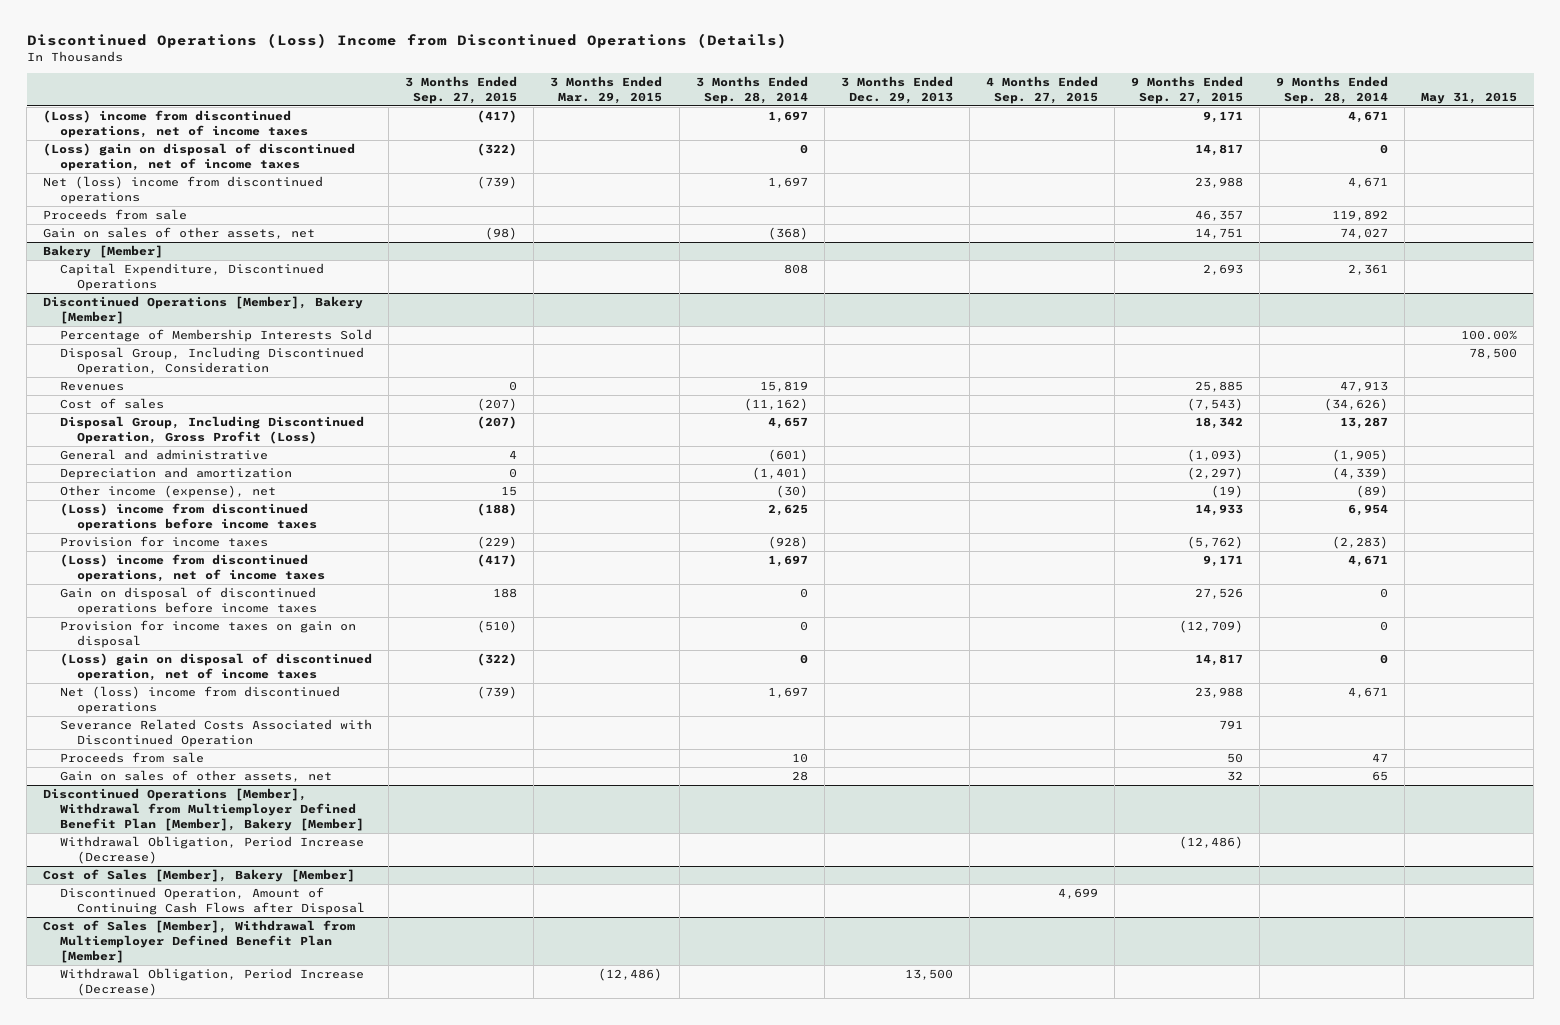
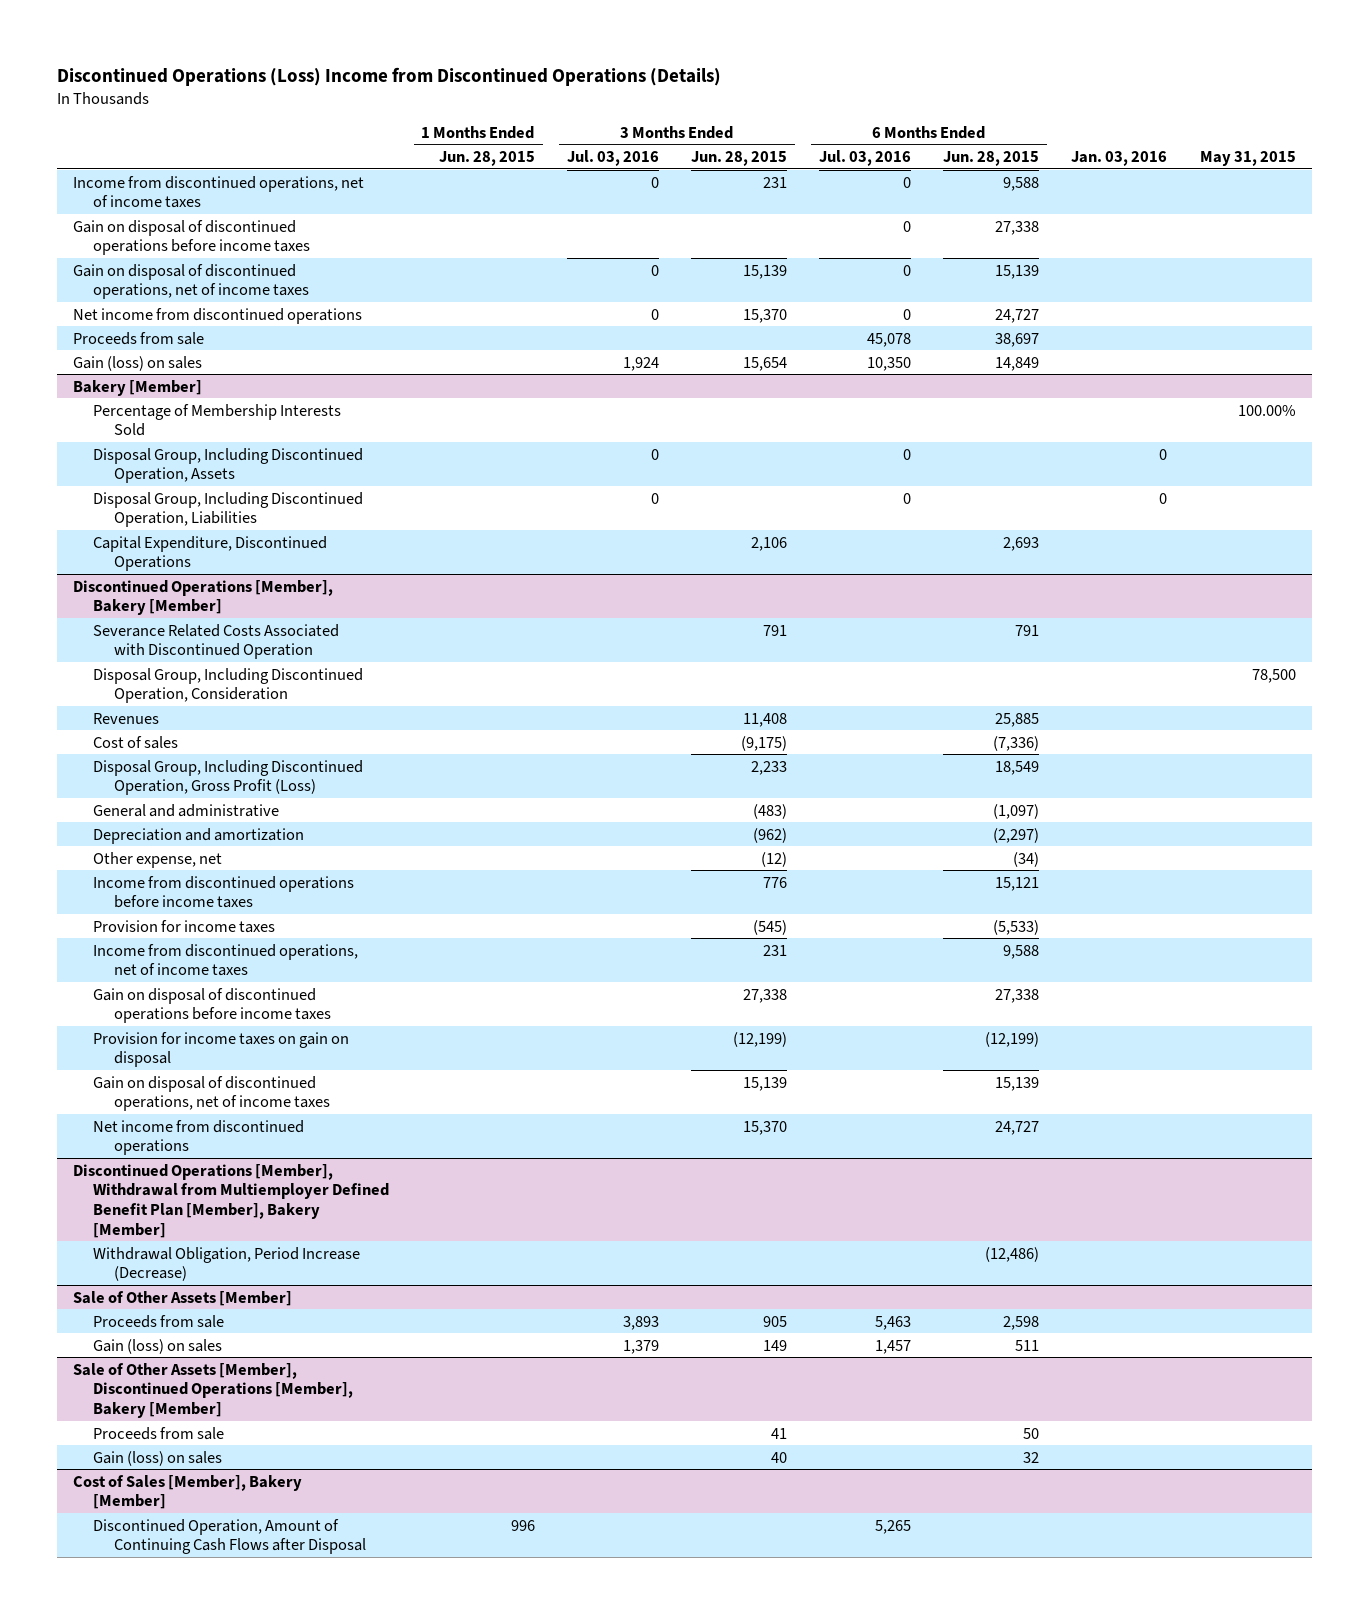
- | 3 Months Ended Sep. 27, 2015 | 3 Months Ended Mar. 29, 2015 | 3 Months Ended Sep. 28, 2014 | 3 Months Ended Dec. 29, 2013 | 4 Months Ended Sep. 27, 2015 | 9 Months Ended Sep. 27, 2015 | 9 Months Ended Sep. 28, 2014 | May 31, 2015
+ | 1 Months Ended Jun. 28, 2015 | 3 Months Ended Jul. 03, 2016 | 3 Months Ended Jun. 28, 2015 | 6 Months Ended Jul. 03, 2016 | 6 Months Ended Jun. 28, 2015 | Jan. 03, 2016 | May 31, 2015
- (Loss) income from discontinued operations, net of income taxes | (417) | | 1,697 | | | 9,171 | 4,671 |
- (Loss) gain on disposal of discontinued operation, net of income taxes | (322) | | 0 | | | 14,817 | 0 |
- Net (loss) income from discontinued operations | (739) | | 1,697 | | | 23,988 | 4,671 |
+ Income from discontinued operations, net of income taxes | | 0 | 231 | 0 | 9,588 | |
+ Gain on disposal of discontinued operations before income taxes | | | | 0 | 27,338 | |
+ Gain on disposal of discontinued operations, net of income taxes | | 0 | 15,139 | 0 | 15,139 | |
+ Net income from discontinued operations | | 0 | 15,370 | 0 | 24,727 | |
- Gain on sales of other assets, net | (98) | | (368) | | | 14,751 | 74,027 |
+ Gain (loss) on sales | | 1,924 | 15,654 | 10,350 | 14,849 | |
@ Bakery [Member]
+ Percentage of Membership Interests Sold | | | | | | | 100.00%
+ Disposal Group, Including Discontinued Operation, Assets | | 0 | | 0 | | 0 |
+ Disposal Group, Including Discontinued Operation, Liabilities | | 0 | | 0 | | 0 |
@ Discontinued Operations [Member], Bakery [Member]
- Percentage of Membership Interests Sold | | | | | | | | 100.00%
moved up: Severance Related Costs Associated with Discontinued Operation | | | 791 | | 791 | |
- Other income (expense), net | 15 | | (30) | | | (19) | (89) |
- (Loss) income from discontinued operations before income taxes | (188) | | 2,625 | | | 14,933 | 6,954 |
+ Other expense, net | | | (12) | | (34) | |
+ Income from discontinued operations before income taxes | | | 776 | | 15,121 | |
- (Loss) income from discontinued operations, net of income taxes | (417) | | 1,697 | | | 9,171 | 4,671 |
+ Income from discontinued operations, net of income taxes | | | 231 | | 9,588 | |
- (Loss) gain on disposal of discontinued operation, net of income taxes | (322) | | 0 | | | 14,817 | 0 |
- Net (loss) income from discontinued operations | (739) | | 1,697 | | | 23,988 | 4,671 |
- Proceeds from sale | | | 10 | | | 50 | 47 |
- Gain on sales of other assets, net | | | 28 | | | 32 | 65 |
+ Gain on disposal of discontinued operations, net of income taxes | | | 15,139 | | 15,139 | |
+ Net income from discontinued operations | | | 15,370 | | 24,727 | |
+ Sale of Other Assets [Member]
+ Proceeds from sale | | 3,893 | 905 | 5,463 | 2,598 | |
+ Gain (loss) on sales | | 1,379 | 149 | 1,457 | 511 | |
+ Sale of Other Assets [Member], Discontinued Operations [Member], Bakery [Member]
+ Proceeds from sale | | | 41 | | 50 | |
+ Gain (loss) on sales | | | 40 | | 32 | |
- Cost of Sales [Member], Withdrawal from Multiemployer Defined Benefit Plan [Member]
- Withdrawal Obligation, Period Increase (Decrease) | | (12,486) | | 13,500 | | | |

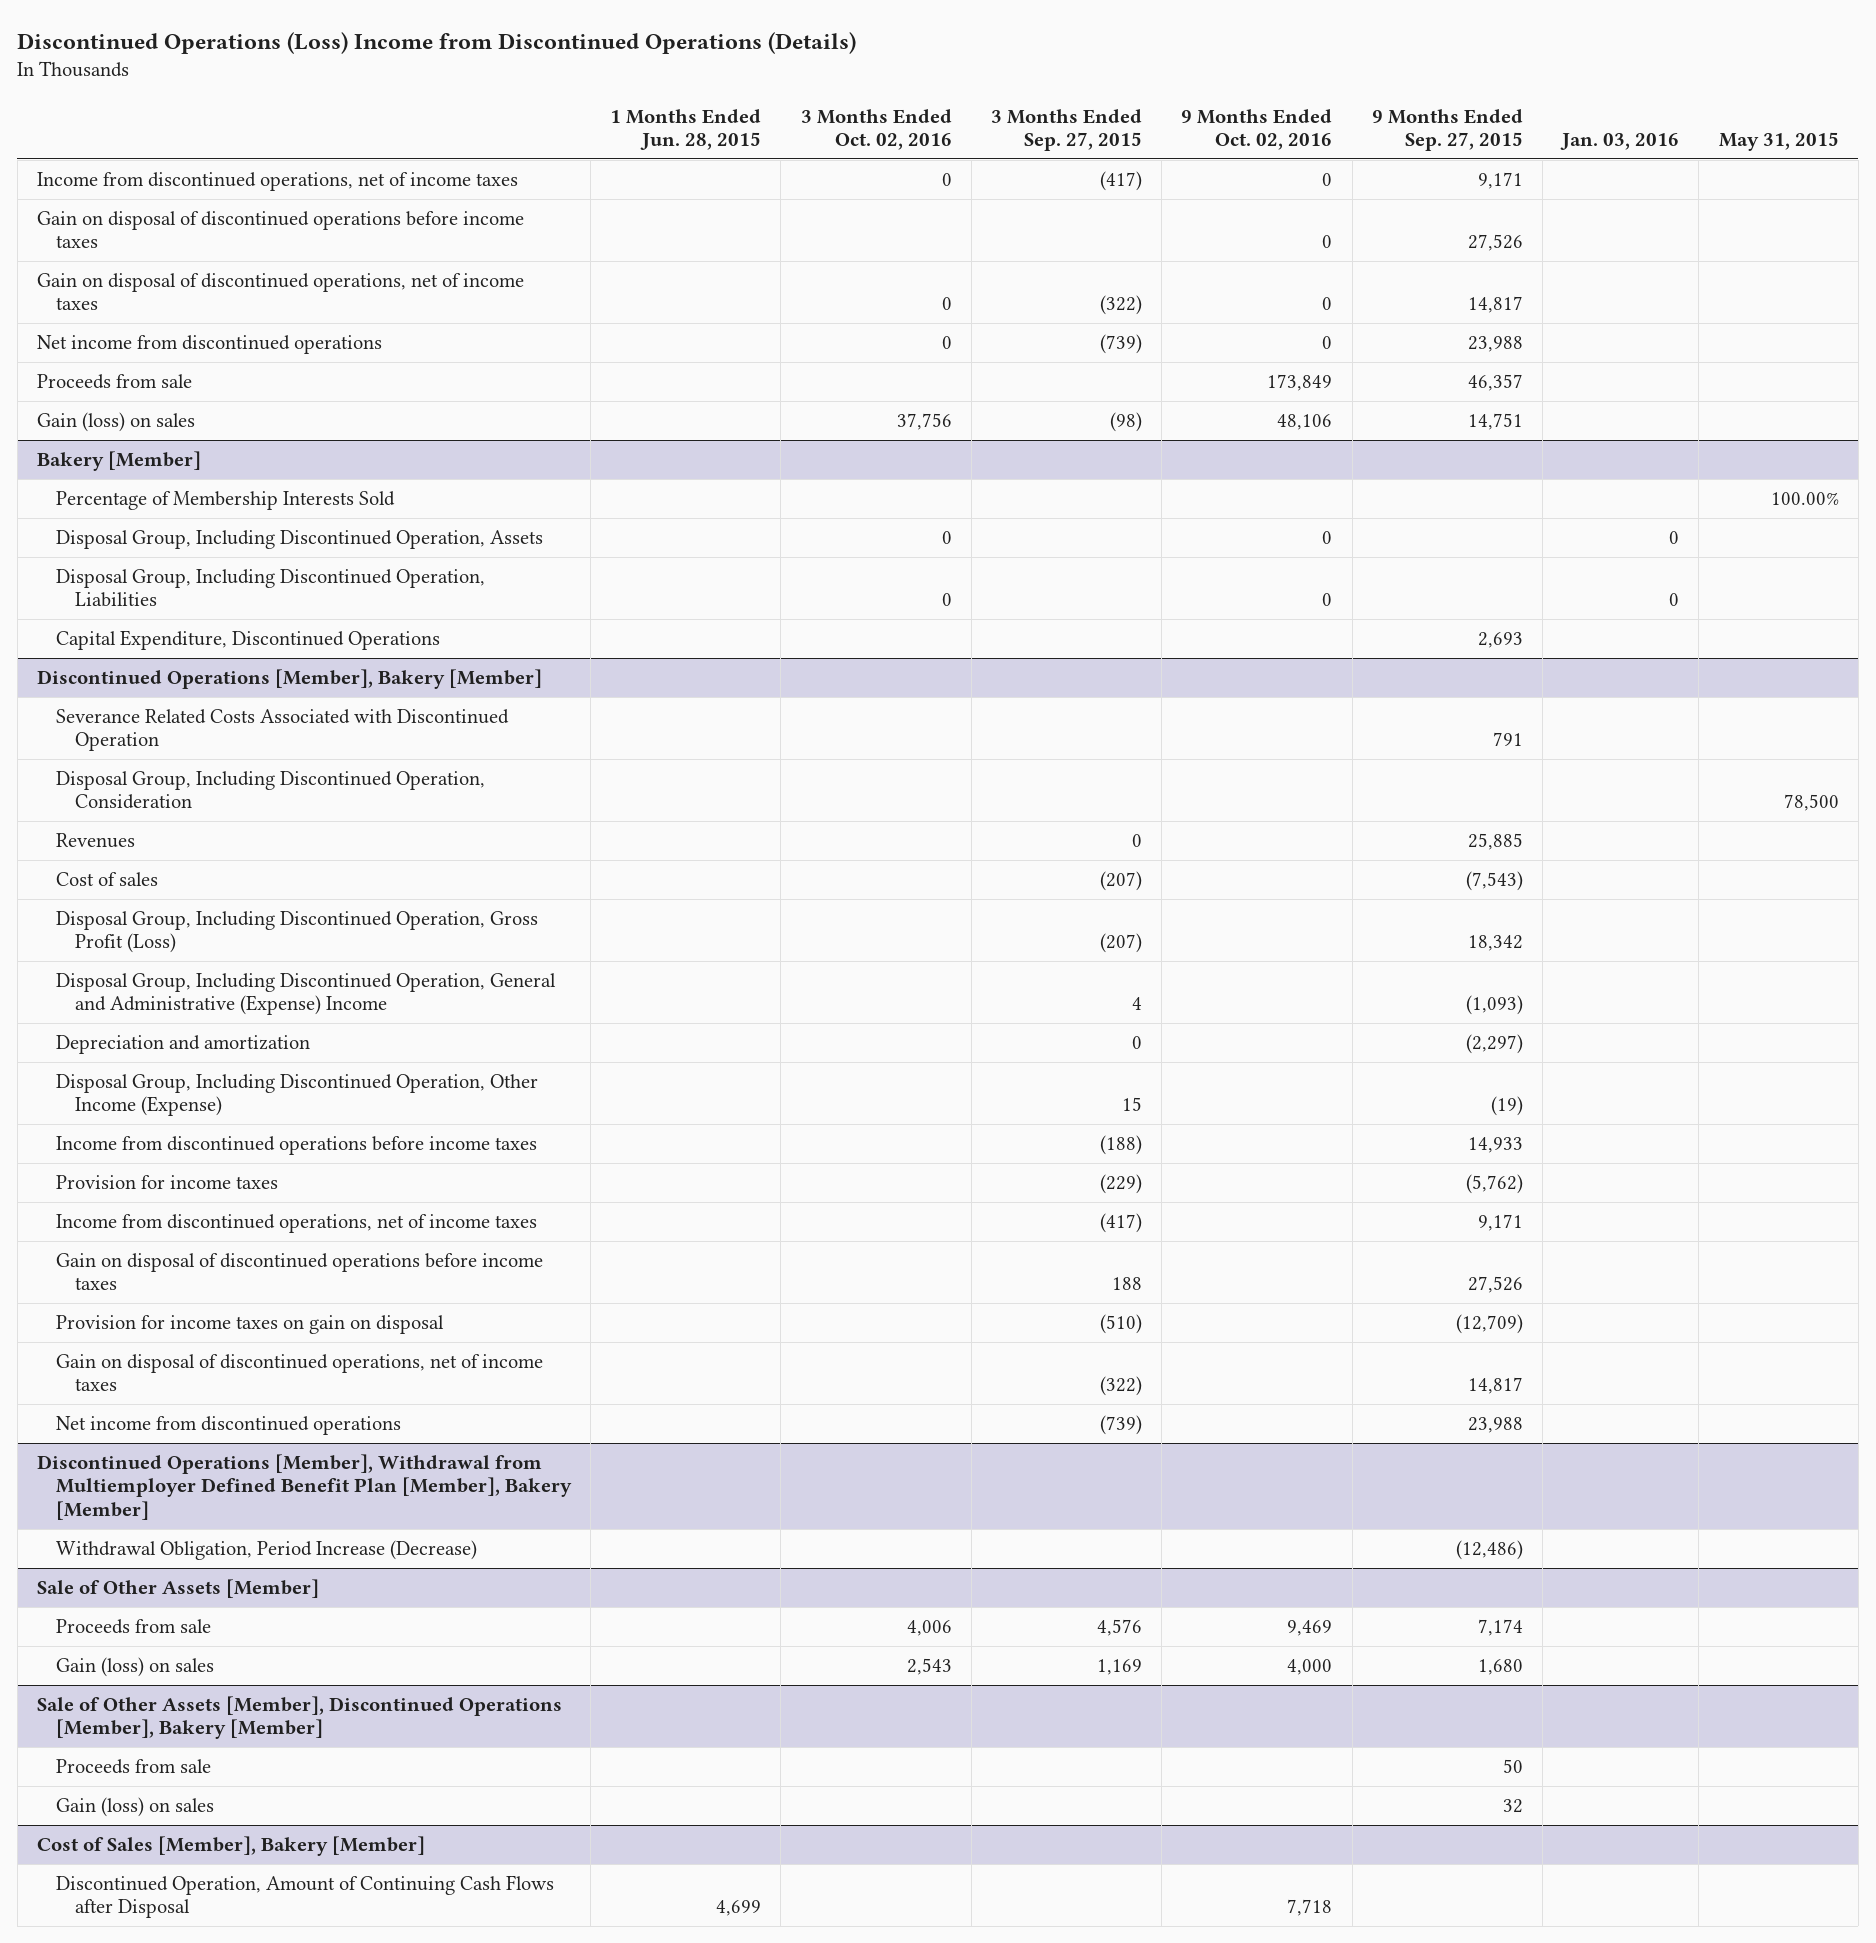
- | 1 Months Ended Jun. 28, 2015 | 3 Months Ended Jul. 03, 2016 | 3 Months Ended Jun. 28, 2015 | 6 Months Ended Jul. 03, 2016 | 6 Months Ended Jun. 28, 2015 | Jan. 03, 2016 | May 31, 2015
+ | 1 Months Ended Jun. 28, 2015 | 3 Months Ended Oct. 02, 2016 | 3 Months Ended Sep. 27, 2015 | 9 Months Ended Oct. 02, 2016 | 9 Months Ended Sep. 27, 2015 | Jan. 03, 2016 | May 31, 2015
@ Discontinued Operations [Member], Bakery [Member]
- General and administrative | | | (483) | | (1,097) | |
+ Disposal Group, Including Discontinued Operation, General and Administrative (Expense) Income | | | 4 | | (1,093) | |
- Other expense, net | | | (12) | | (34) | |
+ Disposal Group, Including Discontinued Operation, Other Income (Expense) | | | 15 | | (19) | |
@ Cost of Sales [Member], Bakery [Member]
- Discontinued Operation, Amount of Continuing Cash Flows after Disposal | 996 | | | 5,265 | | |
+ Discontinued Operation, Amount of Continuing Cash Flows after Disposal | 4,699 | | | 7,718 | | |

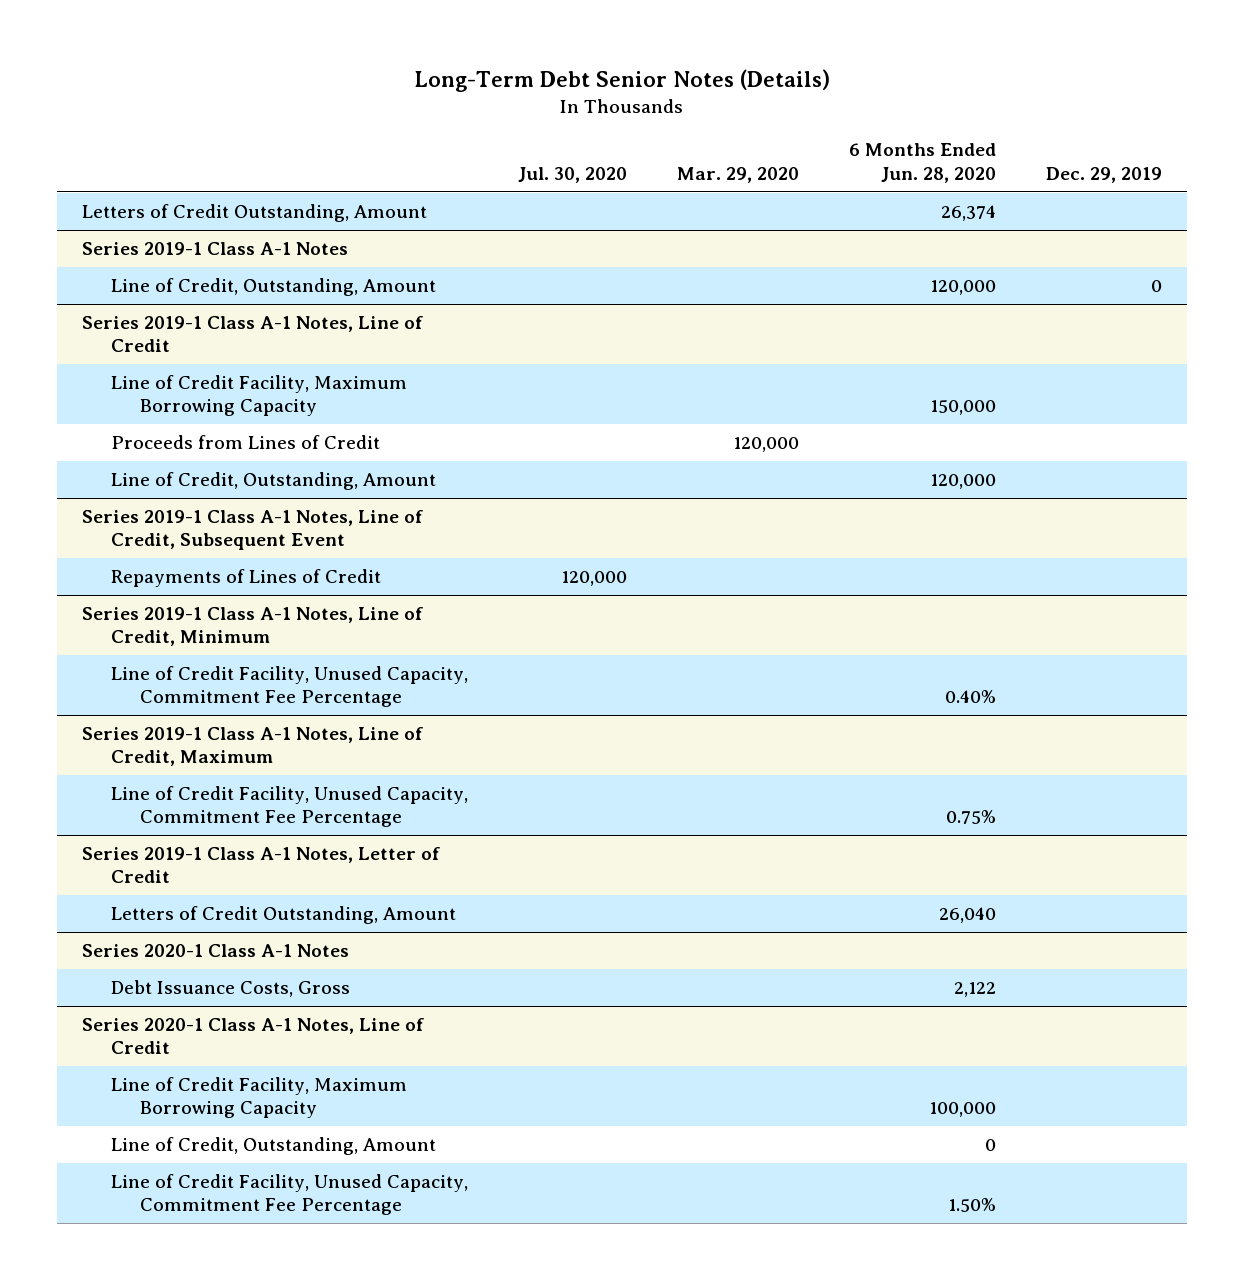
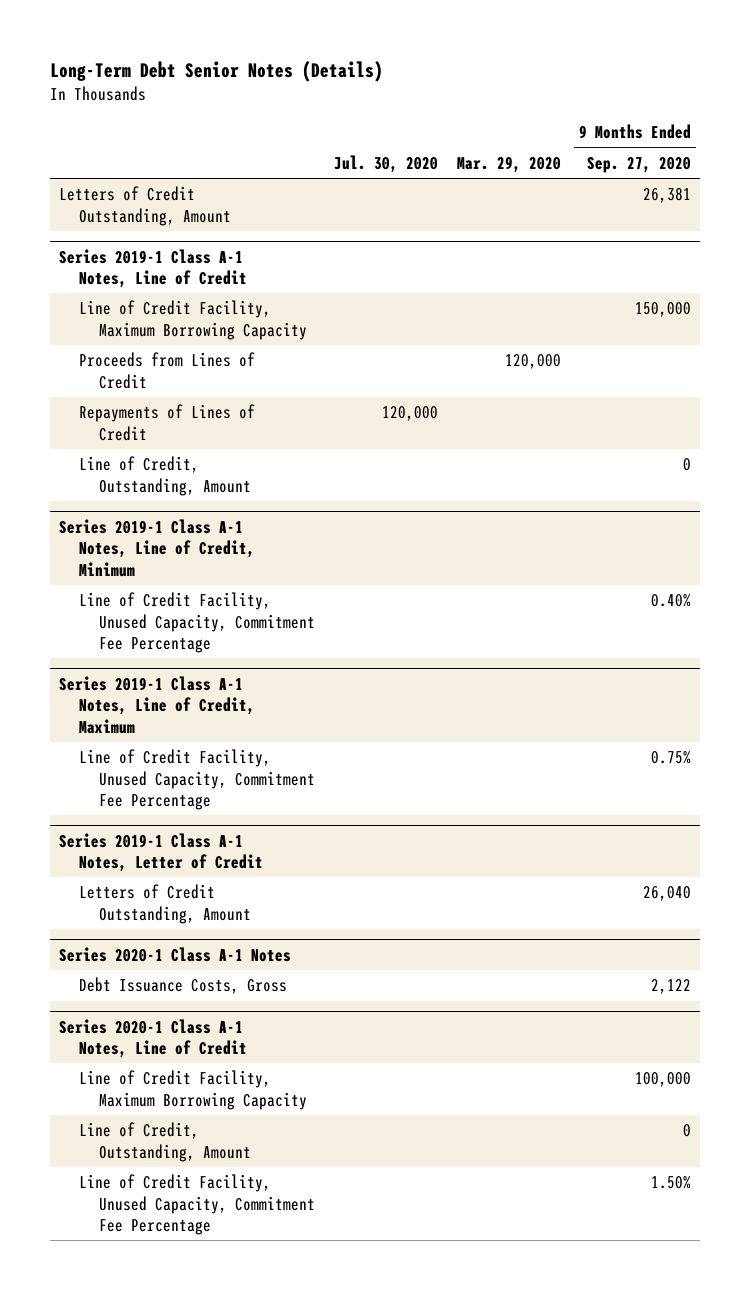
- | Jul. 30, 2020 | Mar. 29, 2020 | 6 Months Ended Jun. 28, 2020 | Dec. 29, 2019
+ | Jul. 30, 2020 | Mar. 29, 2020 | 9 Months Ended Sep. 27, 2020
- Series 2019-1 Class A-1 Notes
- Line of Credit, Outstanding, Amount | | | 120,000 | 0
@ Series 2019-1 Class A-1 Notes, Line of Credit
+ Repayments of Lines of Credit | 120,000 | |
- Series 2019-1 Class A-1 Notes, Line of Credit, Subsequent Event
- Repayments of Lines of Credit | 120,000 | | |

